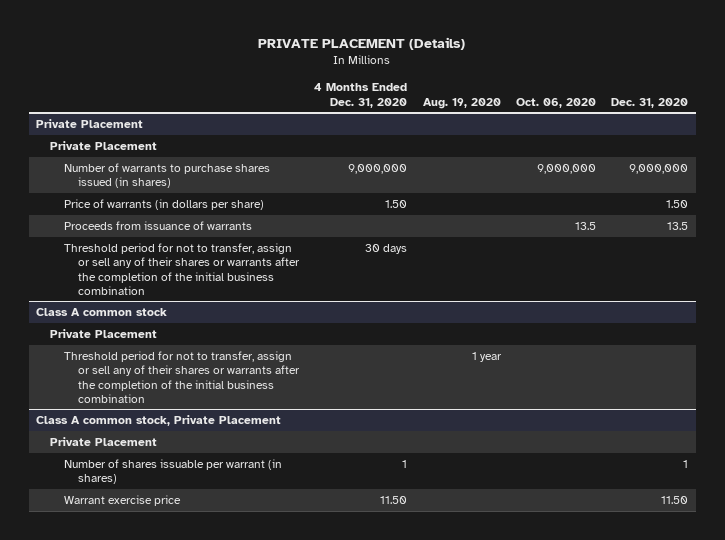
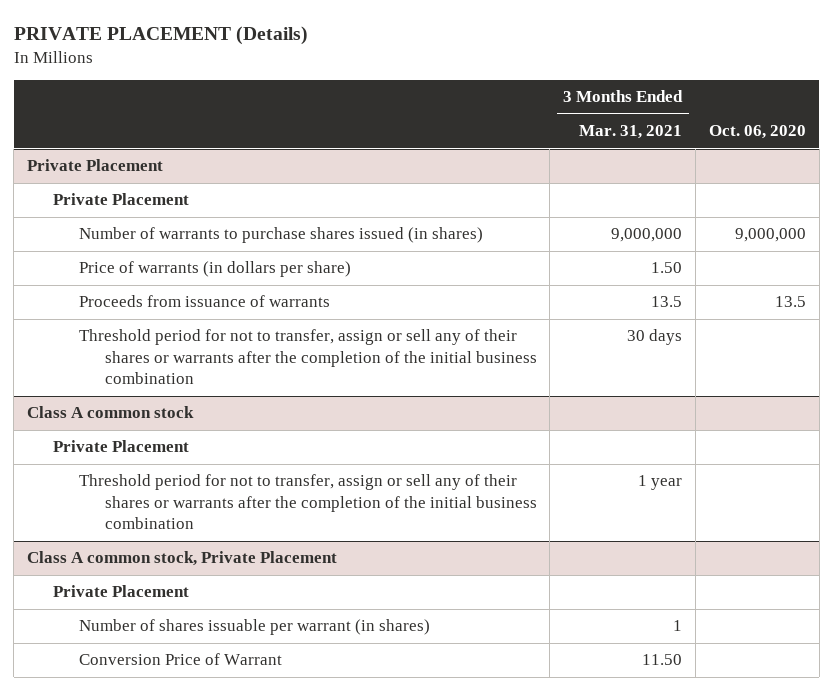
- | 4 Months Ended Dec. 31, 2020 | Aug. 19, 2020 | Oct. 06, 2020 | Dec. 31, 2020
+ | 3 Months Ended Mar. 31, 2021 | Oct. 06, 2020
@ Class A common stock, Private Placement
- Warrant exercise price | 11.50 | | | 11.50
+ Conversion Price of Warrant | 11.50 |

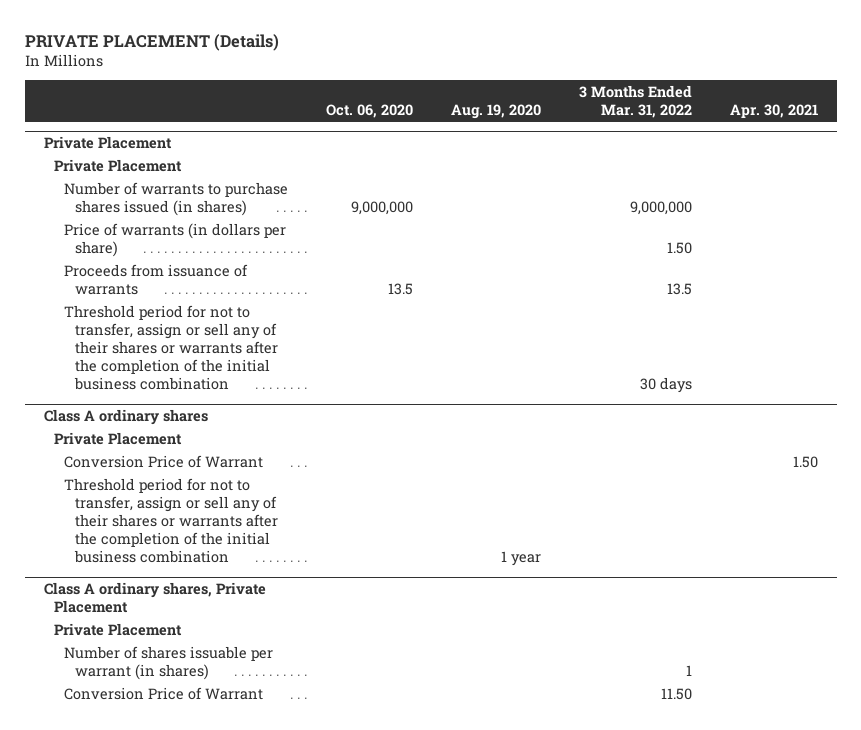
- | 3 Months Ended Mar. 31, 2021 | Oct. 06, 2020
+ | Oct. 06, 2020 | Aug. 19, 2020 | 3 Months Ended Mar. 31, 2022 | Apr. 30, 2021
- Class A common stock
+ Class A ordinary shares
+ Conversion Price of Warrant | | | | 1.50
- Class A common stock, Private Placement
+ Class A ordinary shares, Private Placement

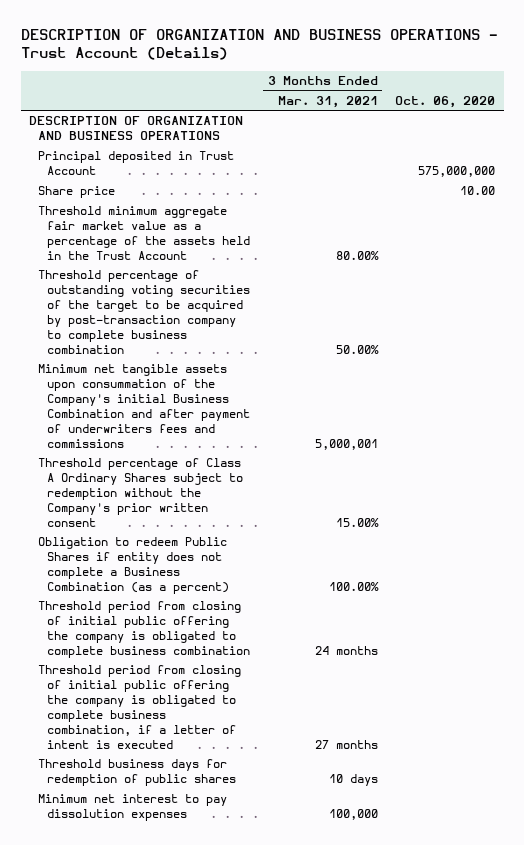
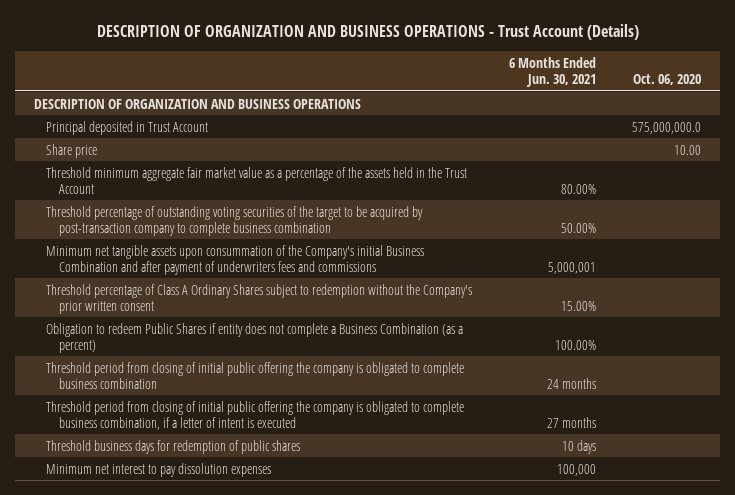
- | 3 Months Ended Mar. 31, 2021 | Oct. 06, 2020
+ | 6 Months Ended Jun. 30, 2021 | Oct. 06, 2020
- Principal deposited in Trust Account | | 575,000,000
+ Principal deposited in Trust Account | | 575,000,000.0

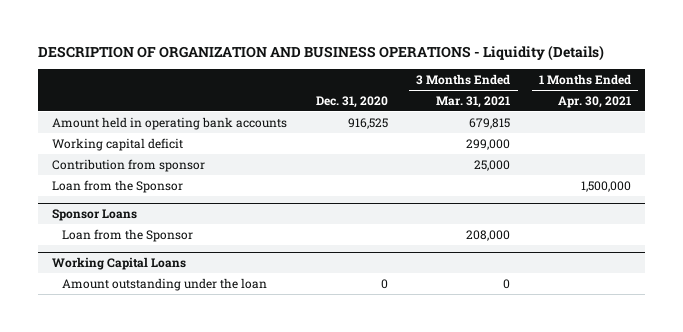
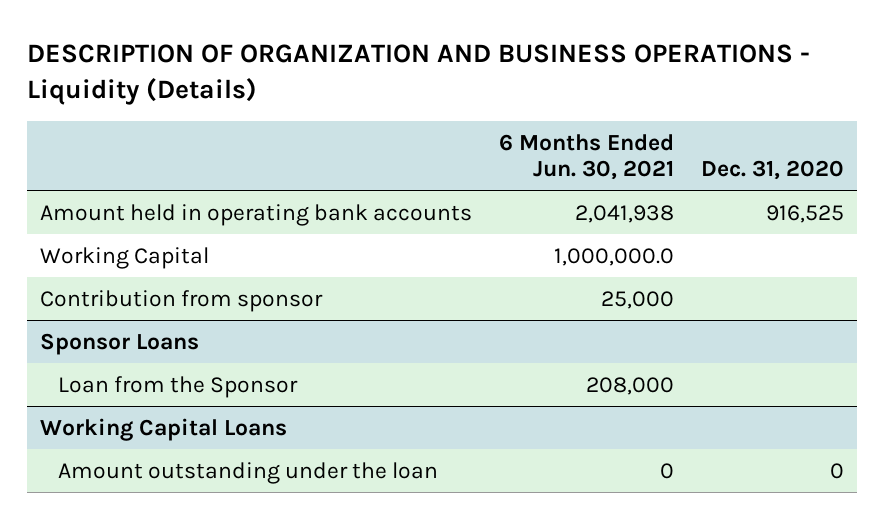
- | Dec. 31, 2020 | 3 Months Ended Mar. 31, 2021 | 1 Months Ended Apr. 30, 2021
+ | 6 Months Ended Jun. 30, 2021 | Dec. 31, 2020
- Working capital deficit | | 299,000 |
+ Working Capital | 1,000,000.0 |
- Loan from the Sponsor | | | 1,500,000

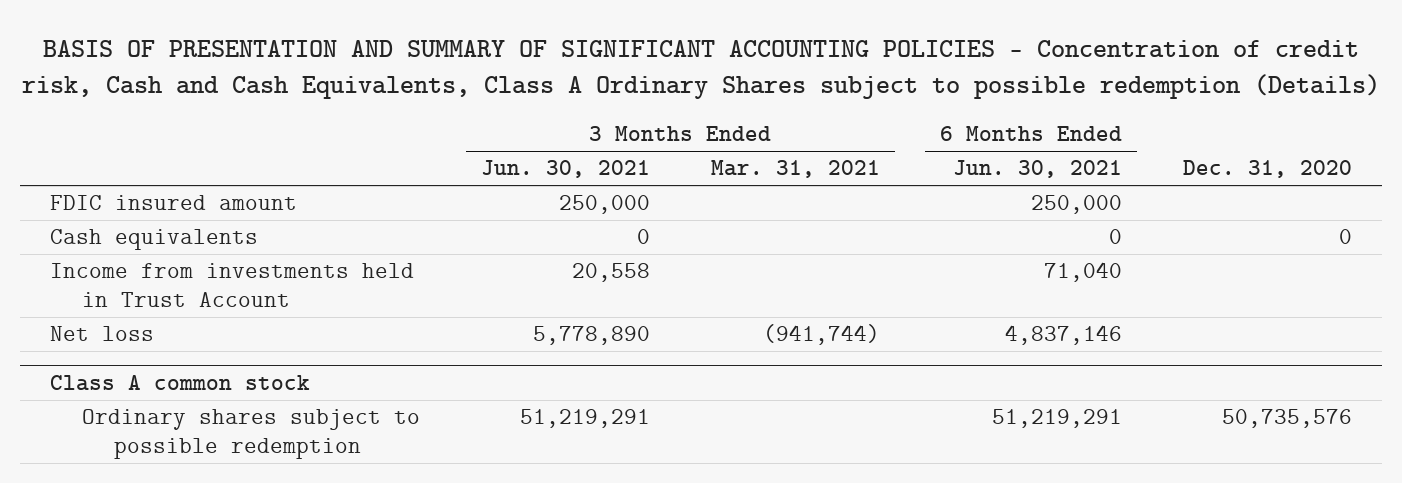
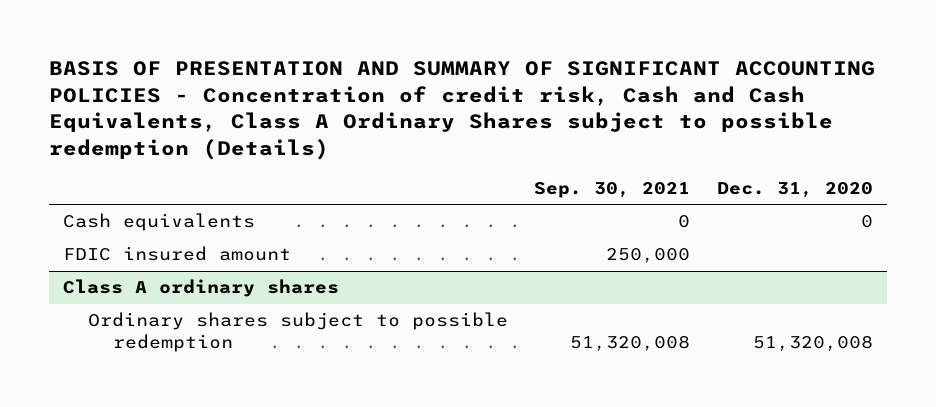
- | 3 Months Ended Jun. 30, 2021 | 3 Months Ended Mar. 31, 2021 | 6 Months Ended Jun. 30, 2021 | Dec. 31, 2020
+ | Sep. 30, 2021 | Dec. 31, 2020
- Income from investments held in Trust Account | 20,558 | | 71,040 |
- Net loss | 5,778,890 | (941,744) | 4,837,146 |
- Class A common stock
- Ordinary shares subject to possible redemption | 51,219,291 | | 51,219,291 | 50,735,576
moved down: FDIC insured amount | 250,000 |
+ Class A ordinary shares
+ Ordinary shares subject to possible redemption | 51,320,008 | 51,320,008

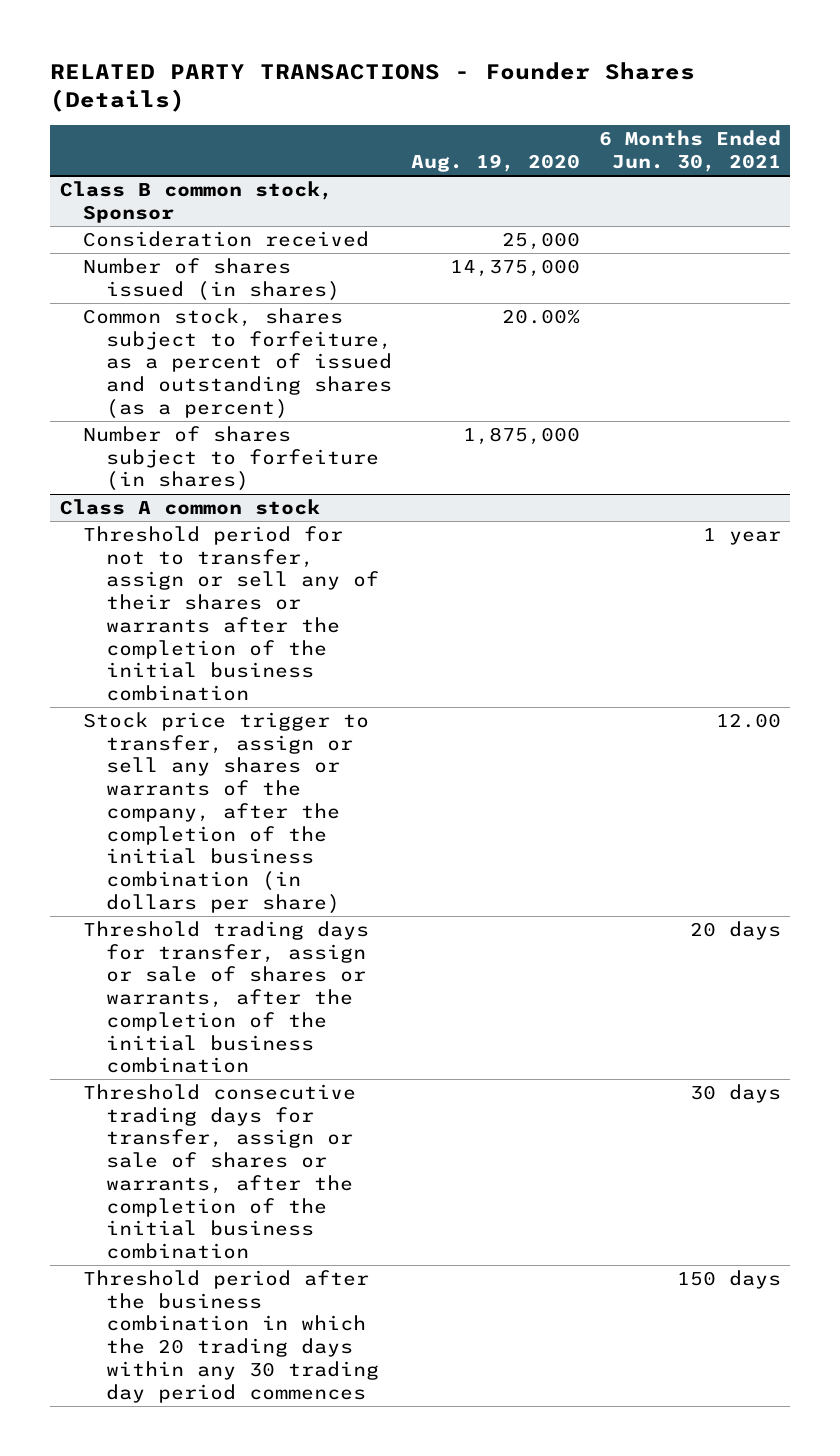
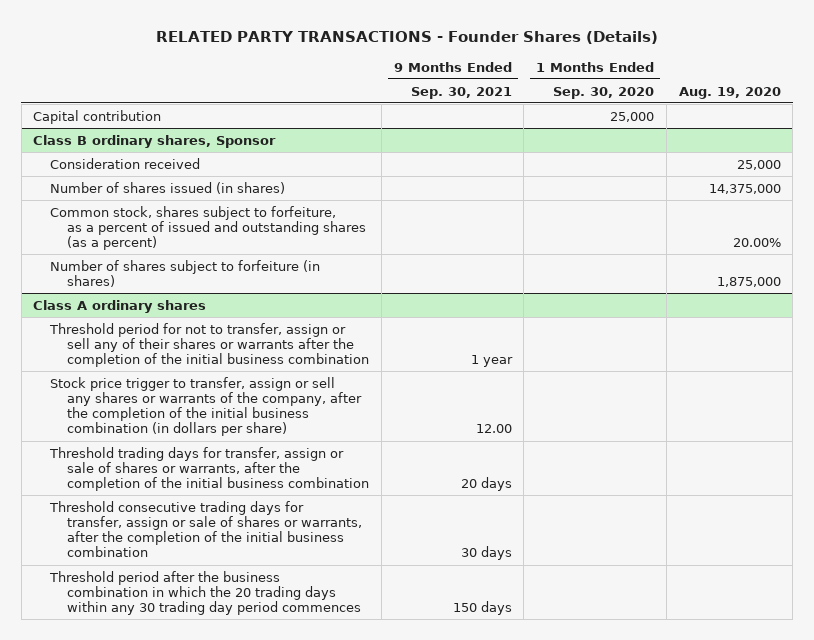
- | Aug. 19, 2020 | 6 Months Ended Jun. 30, 2021
+ | 9 Months Ended Sep. 30, 2021 | 1 Months Ended Sep. 30, 2020 | Aug. 19, 2020
- Class B common stock, Sponsor
+ Capital contribution | | 25,000 |
+ Class B ordinary shares, Sponsor
- Class A common stock
+ Class A ordinary shares

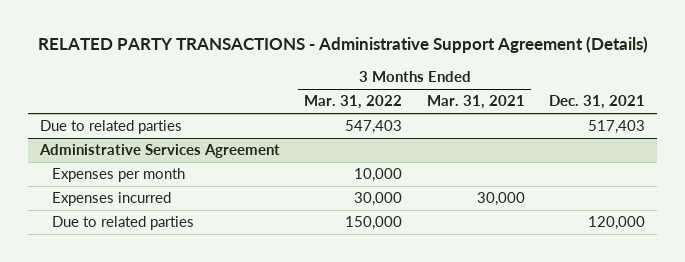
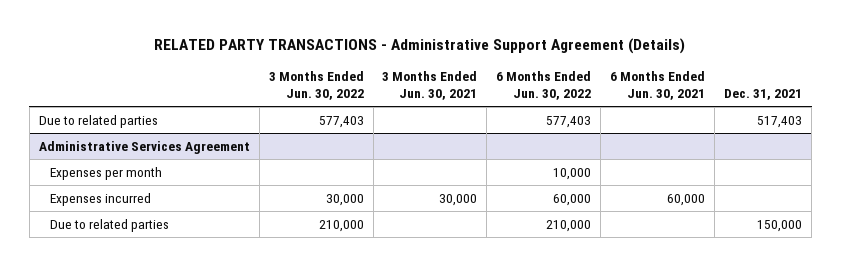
- | 3 Months Ended Mar. 31, 2022 | 3 Months Ended Mar. 31, 2021 | Dec. 31, 2021
+ | 3 Months Ended Jun. 30, 2022 | 3 Months Ended Jun. 30, 2021 | 6 Months Ended Jun. 30, 2022 | 6 Months Ended Jun. 30, 2021 | Dec. 31, 2021
@ Administrative Services Agreement
- Due to related parties | 150,000 | | 120,000
+ Due to related parties | 210,000 | | 210,000 | | 150,000

